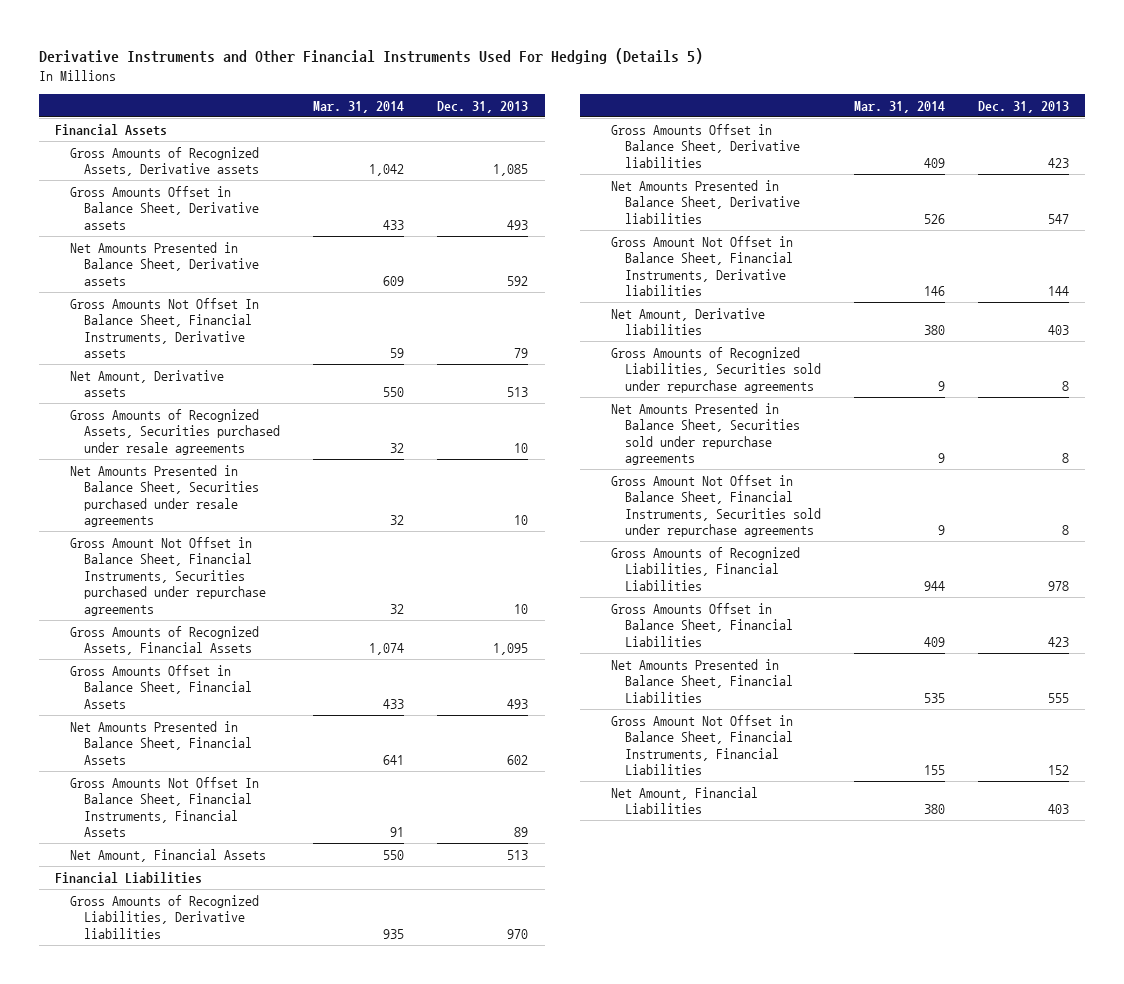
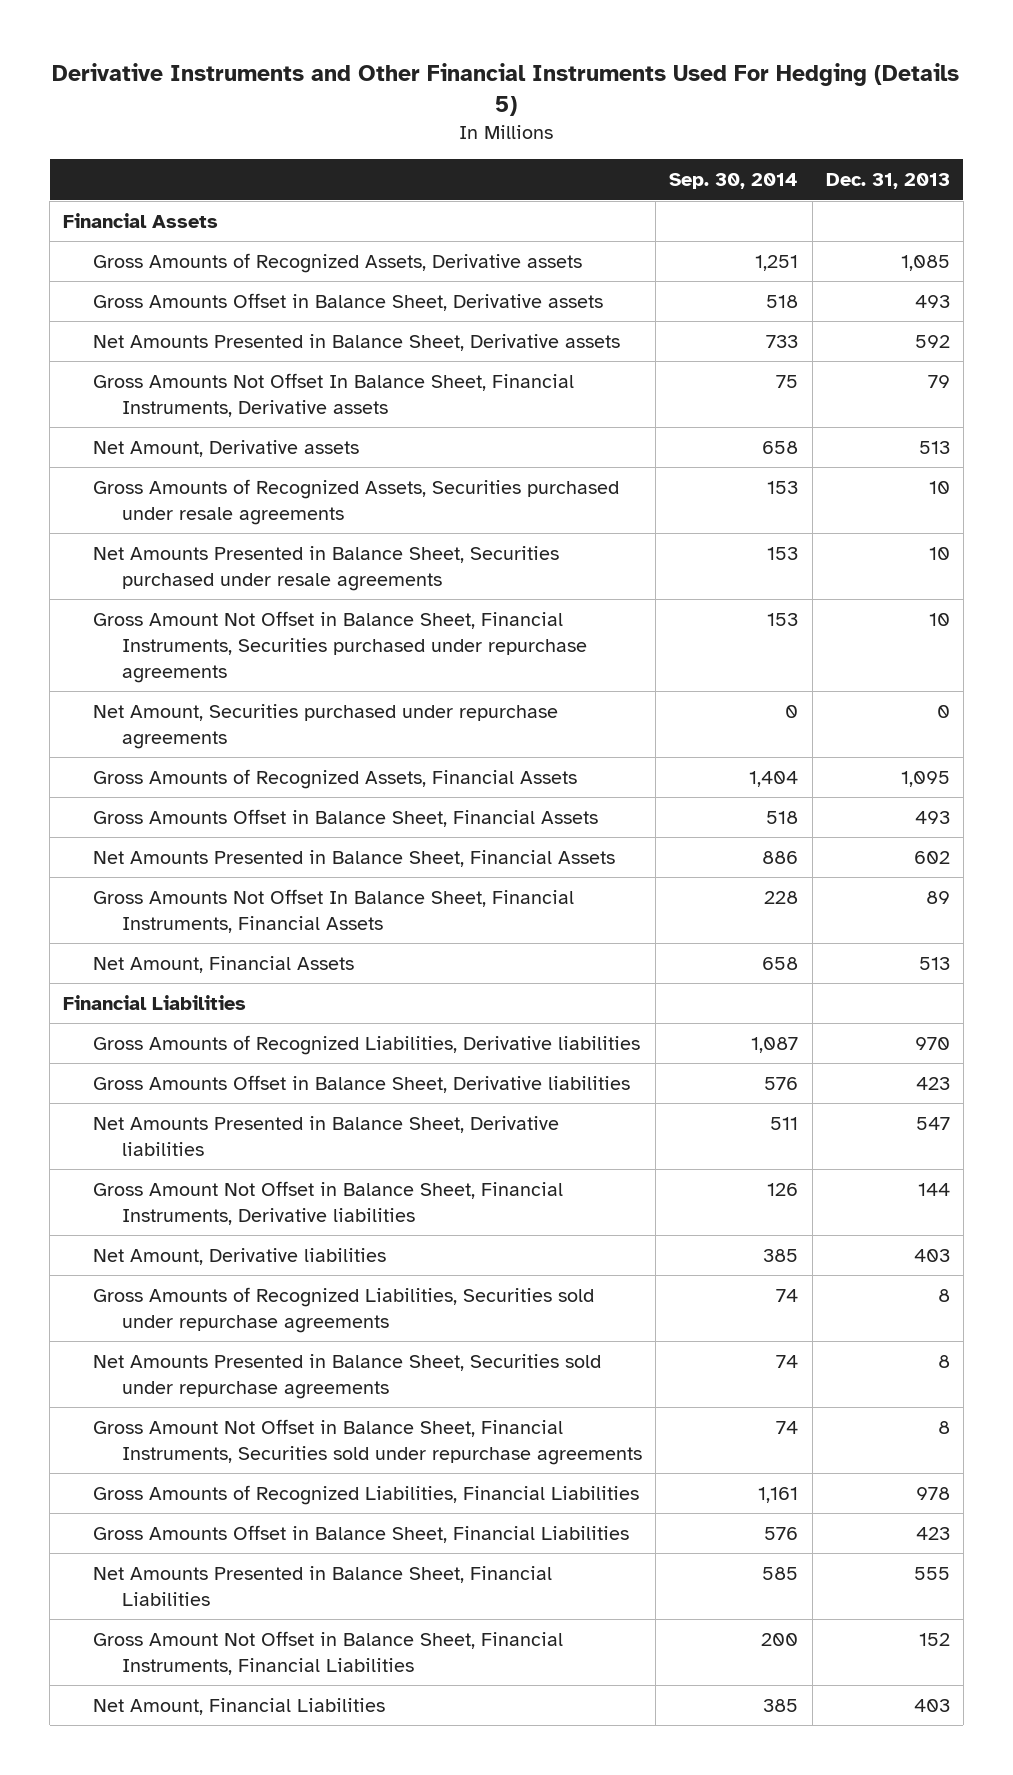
- | Mar. 31, 2014 | Dec. 31, 2013
+ | Sep. 30, 2014 | Dec. 31, 2013
+ Net Amount, Securities purchased under repurchase agreements | 0 | 0

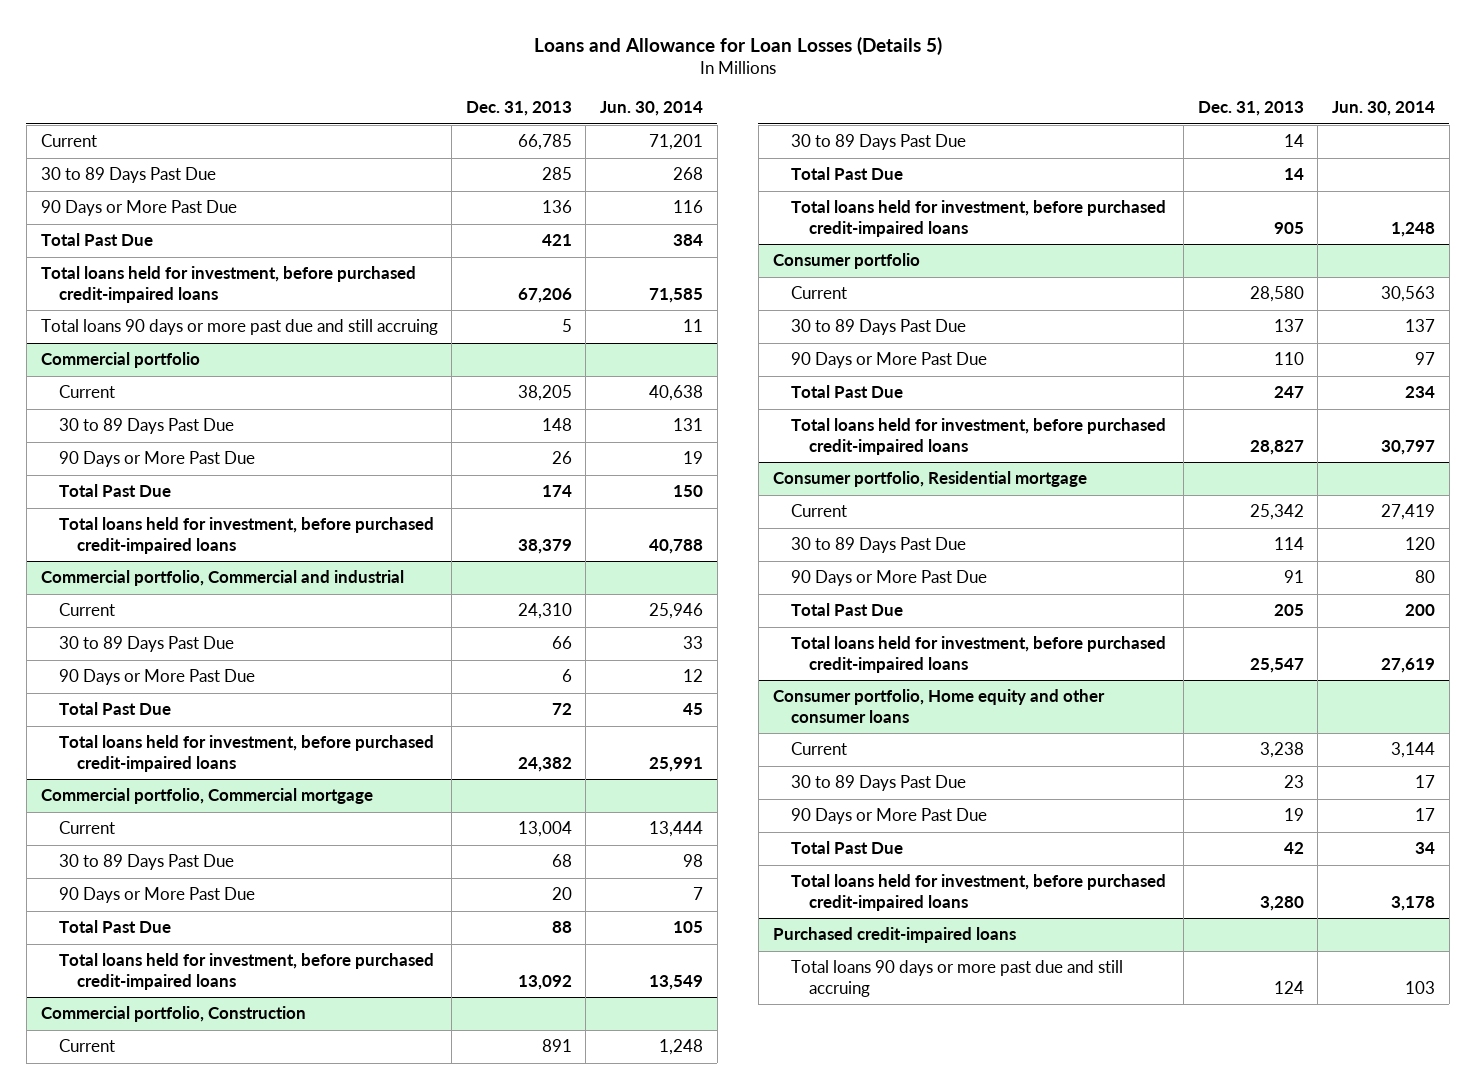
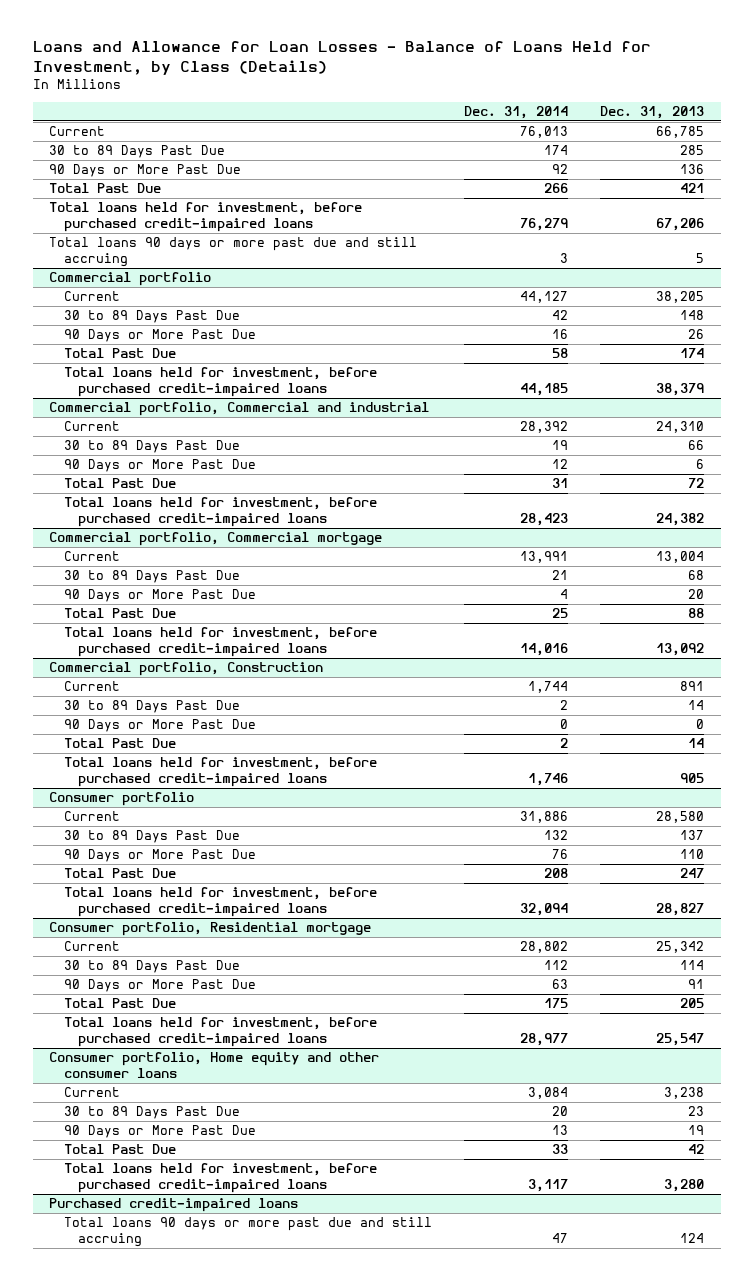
- Loans and Allowance for Loan Losses (Details 5)
+ Loans and Allowance for Loan Losses - Balance of Loans Held for Investment, by Class (Details)
- | Dec. 31, 2013 | Jun. 30, 2014
+ | Dec. 31, 2014 | Dec. 31, 2013
@ Commercial portfolio, Construction
+ 90 Days or More Past Due | 0 | 0

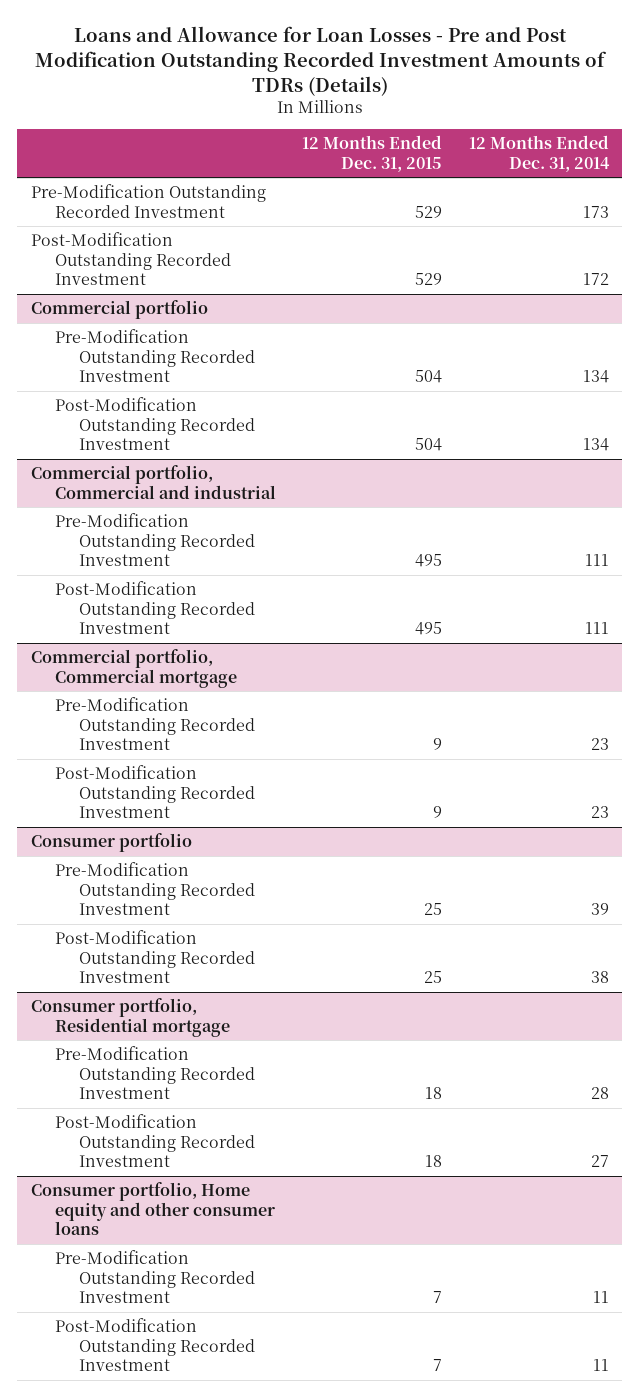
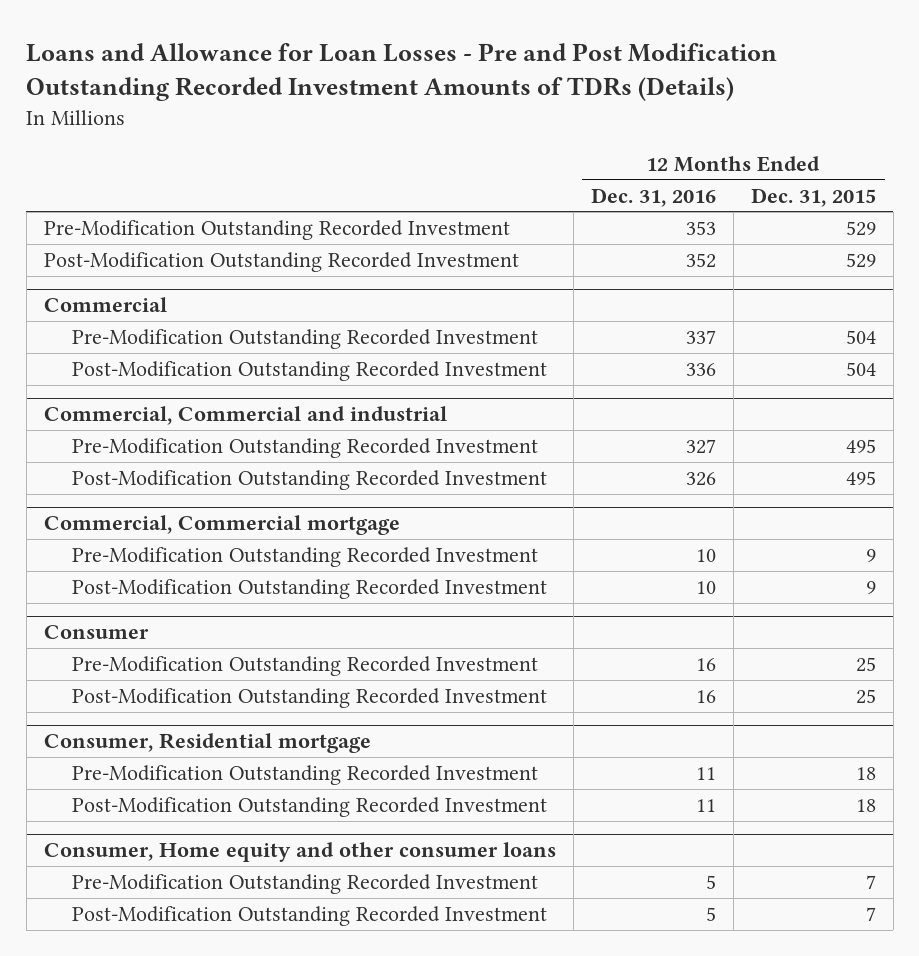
- | 12 Months Ended Dec. 31, 2015 | 12 Months Ended Dec. 31, 2014
+ | 12 Months Ended Dec. 31, 2016 | 12 Months Ended Dec. 31, 2015
- Commercial portfolio
+ Commercial
- Commercial portfolio, Commercial and industrial
+ Commercial, Commercial and industrial
- Commercial portfolio, Commercial mortgage
+ Commercial, Commercial mortgage
- Consumer portfolio
+ Consumer
- Consumer portfolio, Residential mortgage
+ Consumer, Residential mortgage
- Consumer portfolio, Home equity and other consumer loans
+ Consumer, Home equity and other consumer loans

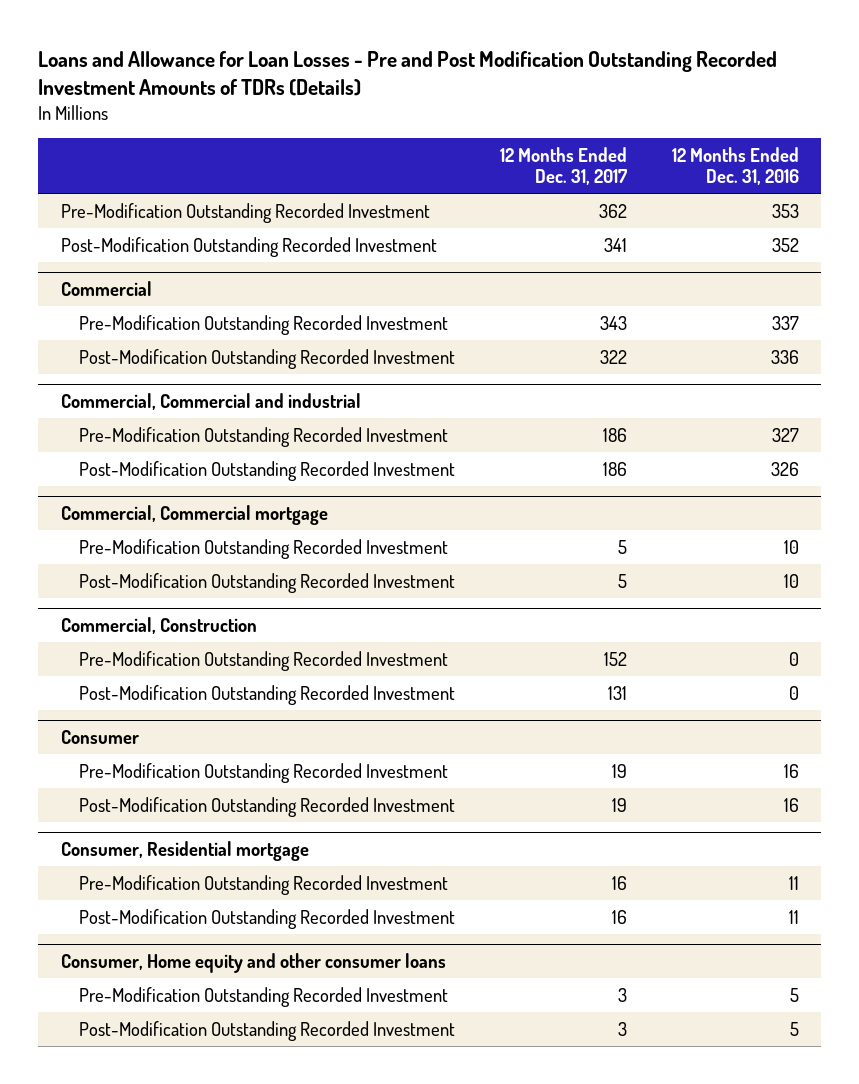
- | 12 Months Ended Dec. 31, 2016 | 12 Months Ended Dec. 31, 2015
+ | 12 Months Ended Dec. 31, 2017 | 12 Months Ended Dec. 31, 2016
+ Commercial, Construction
+ Pre-Modification Outstanding Recorded Investment | 152 | 0
+ Post-Modification Outstanding Recorded Investment | 131 | 0

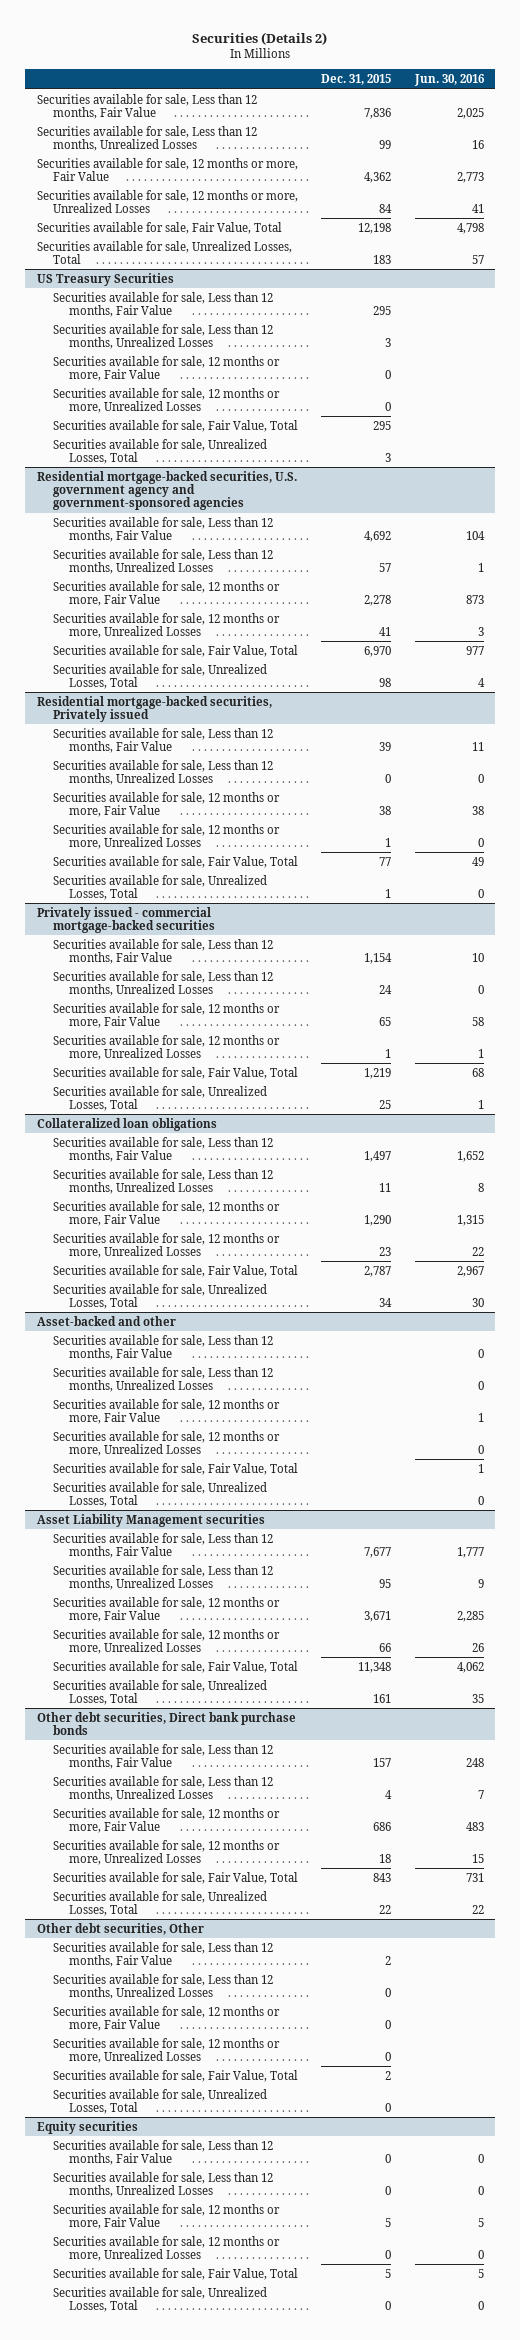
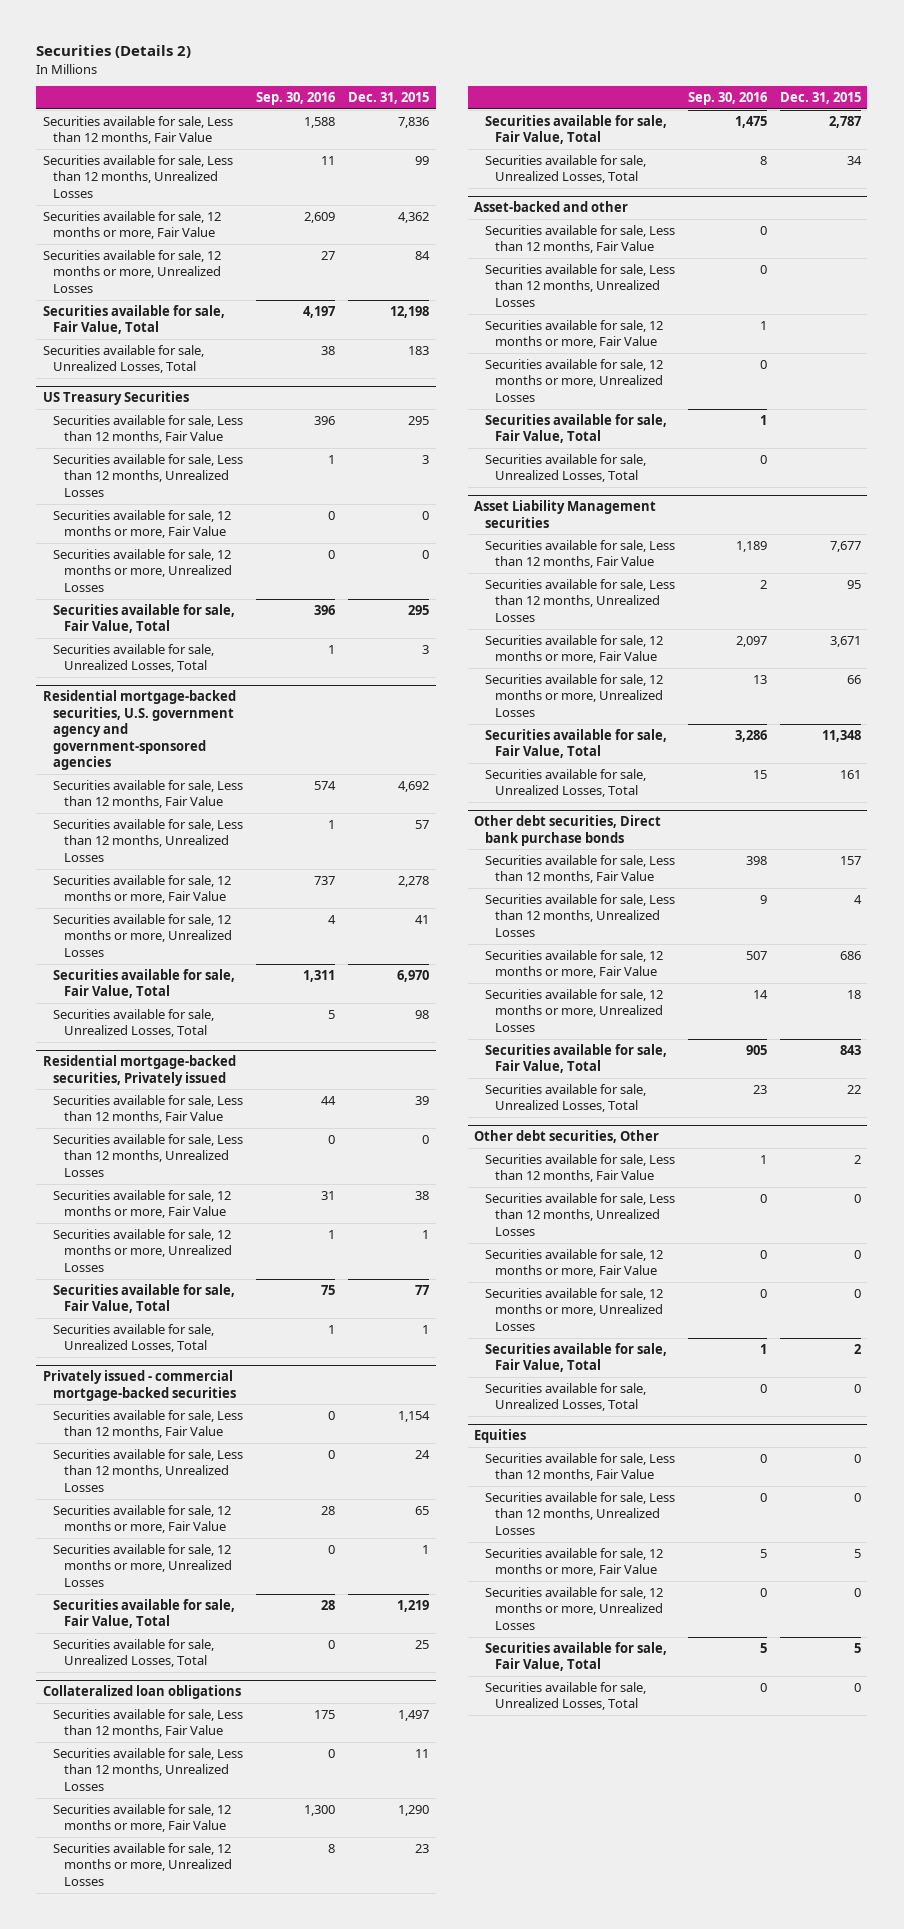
- | Dec. 31, 2015 | Jun. 30, 2016
+ | Sep. 30, 2016 | Dec. 31, 2015
- Equity securities
+ Equities

